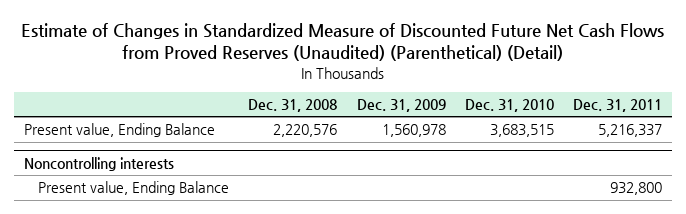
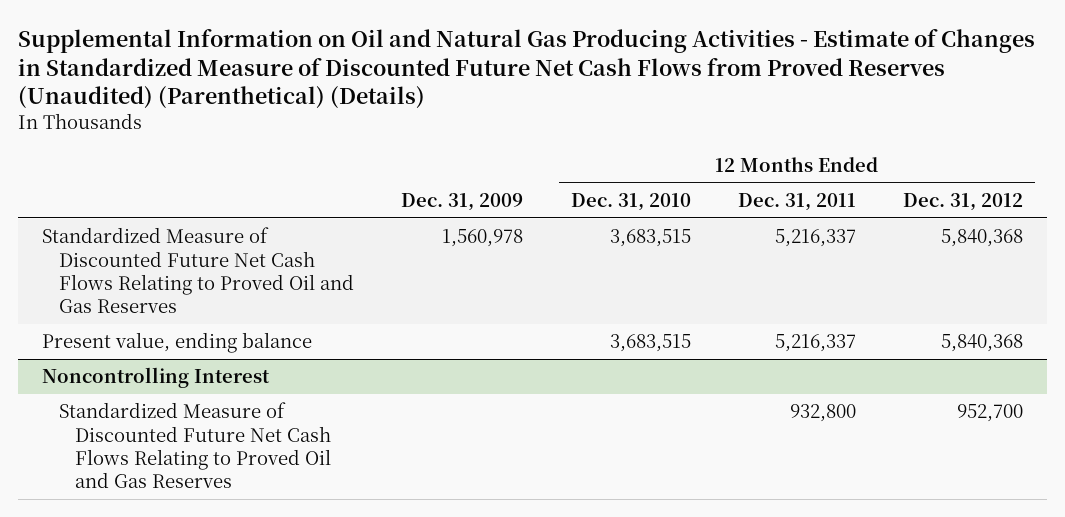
- Estimate of Changes in Standardized Measure of Discounted Future Net Cash Flows from Proved Reserves (Unaudited) (Parenthetical) (Detail)
+ Supplemental Information on Oil and Natural Gas Producing Activities - Estimate of Changes in Standardized Measure of Discounted Future Net Cash Flows from Proved Reserves (Unaudited) (Parenthetical) (Details)
- | Dec. 31, 2008 | Dec. 31, 2009 | Dec. 31, 2010 | Dec. 31, 2011
+ | Dec. 31, 2009 | 12 Months Ended Dec. 31, 2010 | 12 Months Ended Dec. 31, 2011 | 12 Months Ended Dec. 31, 2012
- Present value, Ending Balance | 2,220,576 | 1,560,978 | 3,683,515 | 5,216,337
- Noncontrolling interests
- Present value, Ending Balance | | | | 932,800
+ Standardized Measure of Discounted Future Net Cash Flows Relating to Proved Oil and Gas Reserves | 1,560,978 | 3,683,515 | 5,216,337 | 5,840,368
+ Present value, ending balance | | 3,683,515 | 5,216,337 | 5,840,368
+ Noncontrolling Interest
+ Standardized Measure of Discounted Future Net Cash Flows Relating to Proved Oil and Gas Reserves | | | 932,800 | 952,700

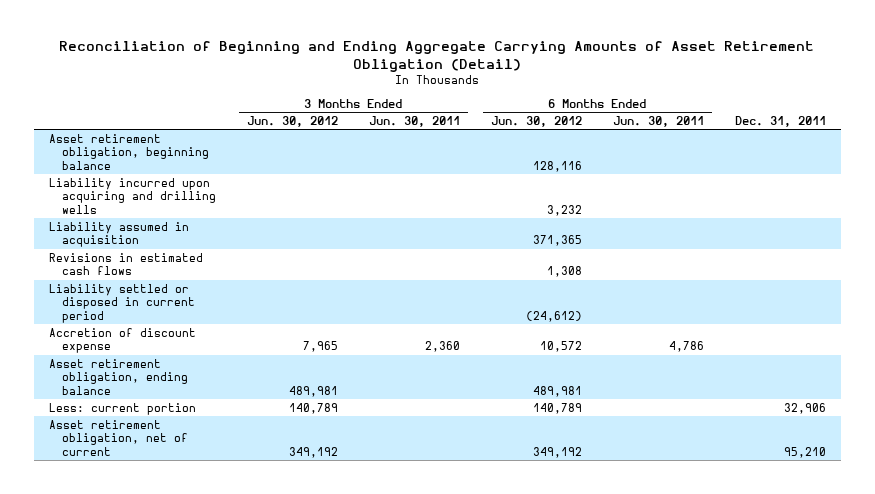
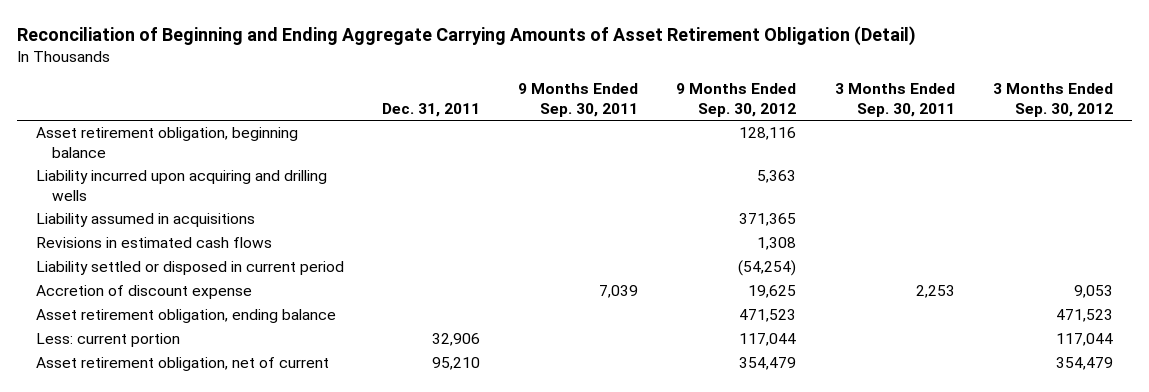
- | 3 Months Ended Jun. 30, 2012 | 3 Months Ended Jun. 30, 2011 | 6 Months Ended Jun. 30, 2012 | 6 Months Ended Jun. 30, 2011 | Dec. 31, 2011
+ | Dec. 31, 2011 | 9 Months Ended Sep. 30, 2011 | 9 Months Ended Sep. 30, 2012 | 3 Months Ended Sep. 30, 2011 | 3 Months Ended Sep. 30, 2012
- Liability assumed in acquisition | | | 371,365 | |
+ Liability assumed in acquisitions | | | 371,365 | |

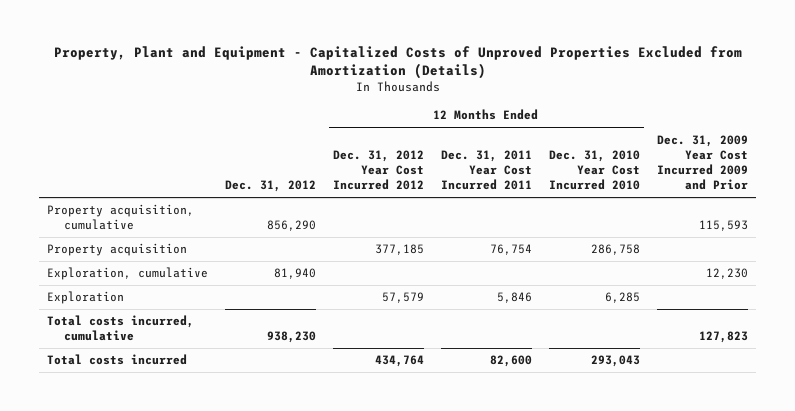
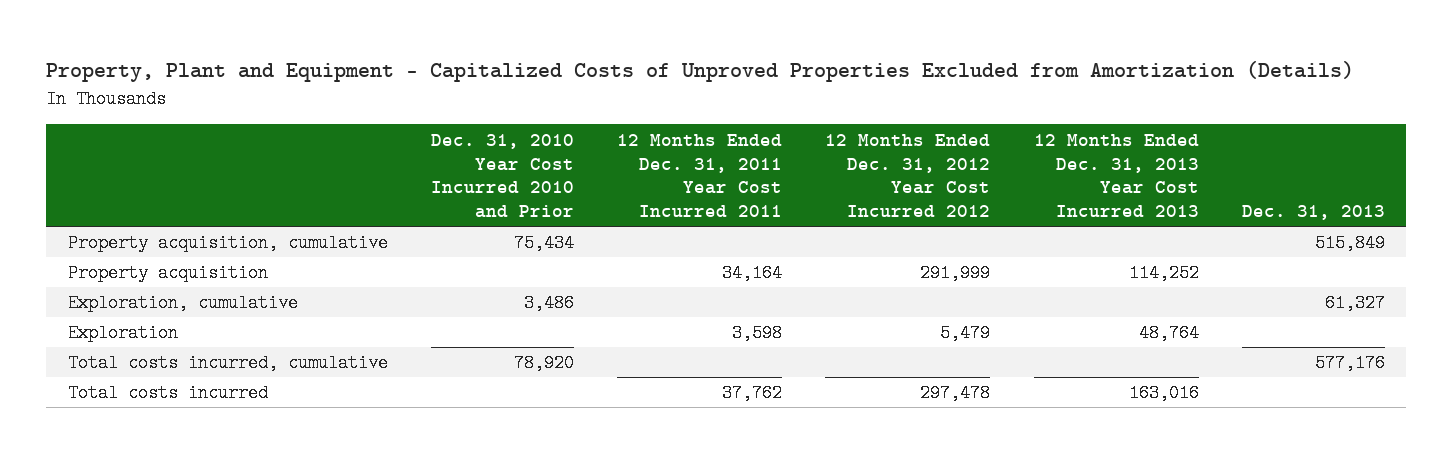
- | Dec. 31, 2012 | 12 Months Ended Dec. 31, 2012 Year Cost Incurred 2012 | 12 Months Ended Dec. 31, 2011 Year Cost Incurred 2011 | 12 Months Ended Dec. 31, 2010 Year Cost Incurred 2010 | Dec. 31, 2009 Year Cost Incurred 2009 and Prior
+ | Dec. 31, 2010 Year Cost Incurred 2010 and Prior | 12 Months Ended Dec. 31, 2011 Year Cost Incurred 2011 | 12 Months Ended Dec. 31, 2012 Year Cost Incurred 2012 | 12 Months Ended Dec. 31, 2013 Year Cost Incurred 2013 | Dec. 31, 2013
- Property acquisition | | 377,185 | 76,754 | 286,758 |
+ Property acquisition | | 34,164 | 291,999 | 114,252 |
- Exploration | | 57,579 | 5,846 | 6,285 |
+ Exploration | | 3,598 | 5,479 | 48,764 |
- Total costs incurred | | 434,764 | 82,600 | 293,043 |
+ Total costs incurred | | 37,762 | 297,478 | 163,016 |

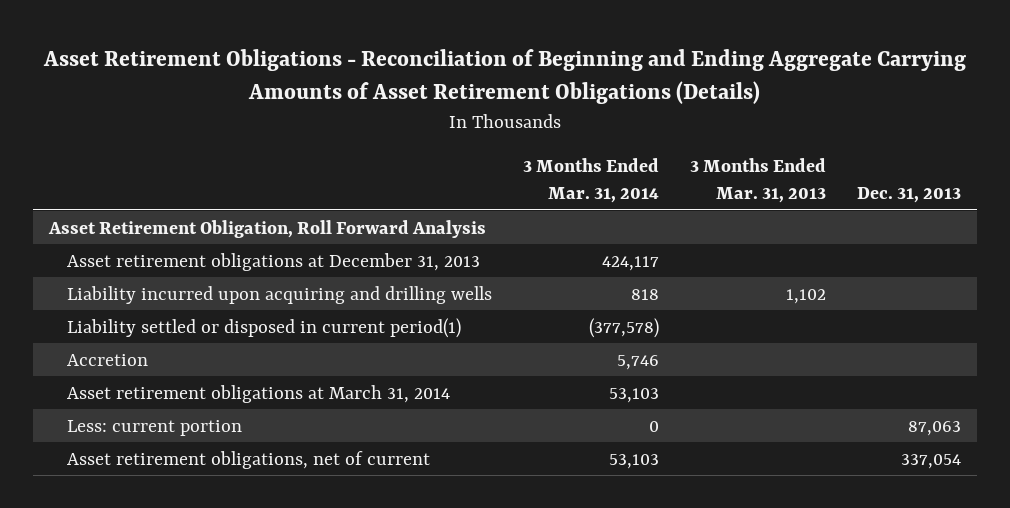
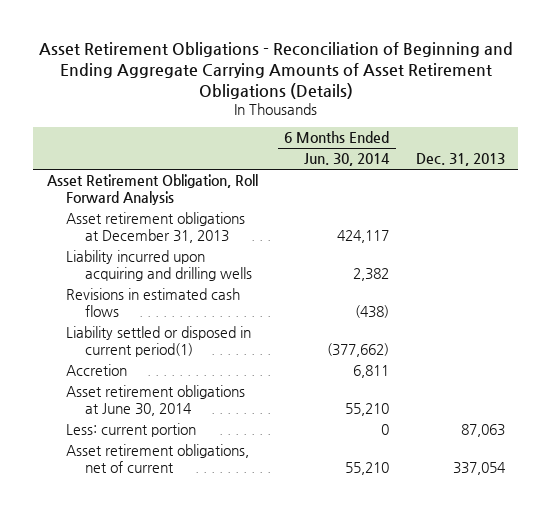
- | 3 Months Ended Mar. 31, 2014 | 3 Months Ended Mar. 31, 2013 | Dec. 31, 2013
+ | 6 Months Ended Jun. 30, 2014 | Dec. 31, 2013
+ Revisions in estimated cash flows | (438) |
- Asset retirement obligations at March 31, 2014 | 53,103 | |
+ Asset retirement obligations at June 30, 2014 | 55,210 |

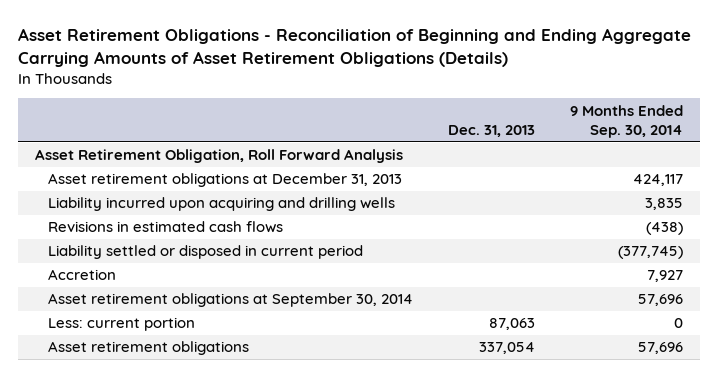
- | 6 Months Ended Jun. 30, 2014 | Dec. 31, 2013
+ | Dec. 31, 2013 | 9 Months Ended Sep. 30, 2014
- Liability settled or disposed in current period(1) | (377,662) |
+ Liability settled or disposed in current period | | (377,745)
- Asset retirement obligations at June 30, 2014 | 55,210 |
+ Asset retirement obligations at September 30, 2014 | | 57,696
- Asset retirement obligations, net of current | 55,210 | 337,054
+ Asset retirement obligations | 337,054 | 57,696

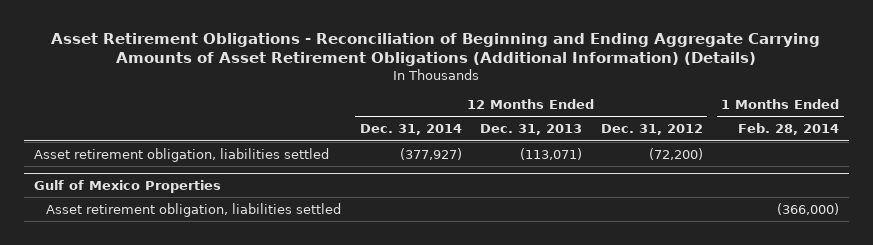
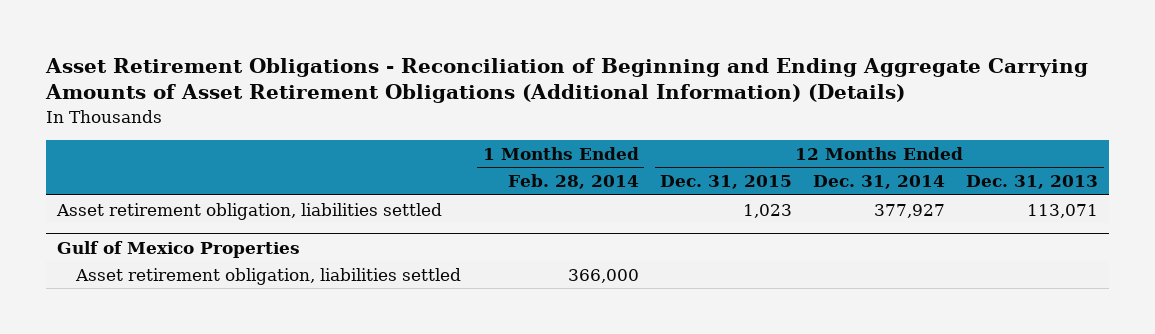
- | 12 Months Ended Dec. 31, 2014 | 12 Months Ended Dec. 31, 2013 | 12 Months Ended Dec. 31, 2012 | 1 Months Ended Feb. 28, 2014
+ | 1 Months Ended Feb. 28, 2014 | 12 Months Ended Dec. 31, 2015 | 12 Months Ended Dec. 31, 2014 | 12 Months Ended Dec. 31, 2013
- Asset retirement obligation, liabilities settled | (377,927) | (113,071) | (72,200) |
+ Asset retirement obligation, liabilities settled | | 1,023 | 377,927 | 113,071
@ Gulf of Mexico Properties
- Asset retirement obligation, liabilities settled | | | | (366,000)
+ Asset retirement obligation, liabilities settled | 366,000 | | |

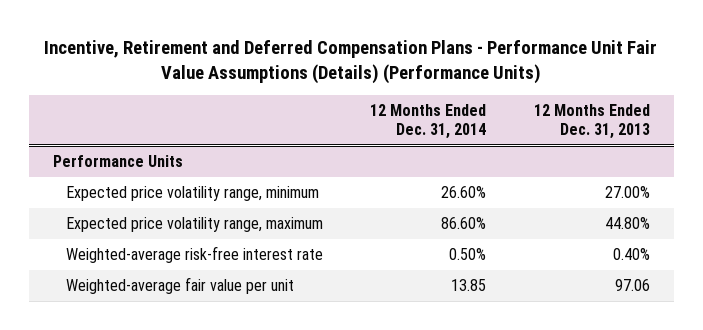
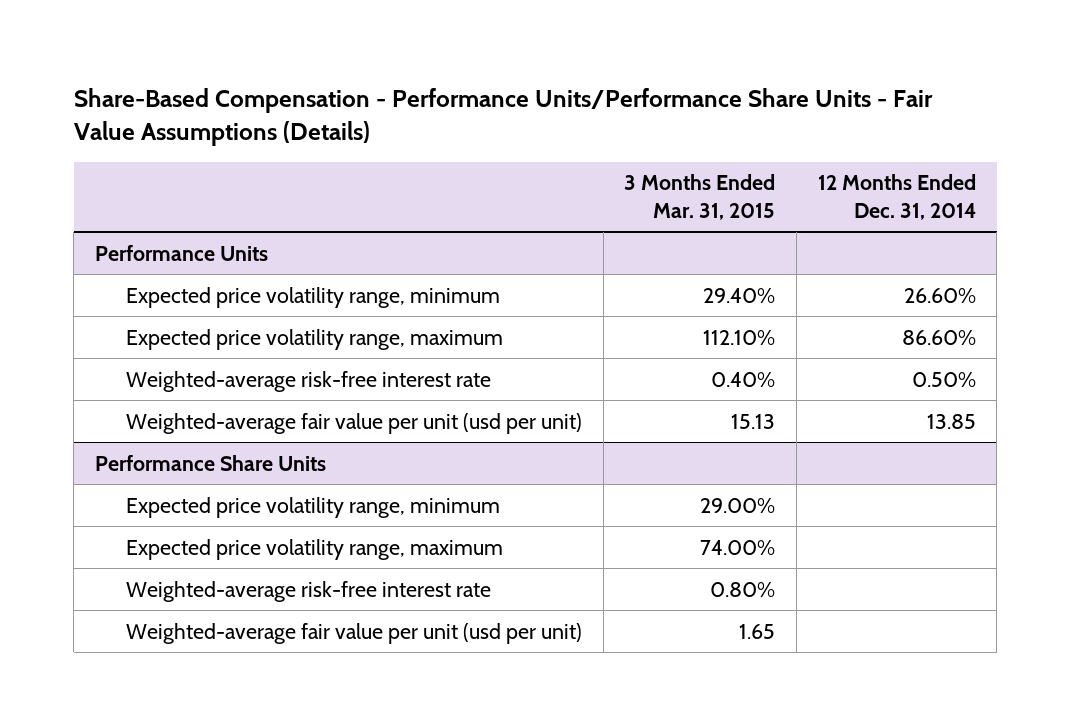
- Incentive, Retirement and Deferred Compensation Plans - Performance Unit Fair Value Assumptions (Details) (Performance Units)
+ Share-Based Compensation - Performance Units/Performance Share Units - Fair Value Assumptions (Details)
- | 12 Months Ended Dec. 31, 2014 | 12 Months Ended Dec. 31, 2013
+ | 3 Months Ended Mar. 31, 2015 | 12 Months Ended Dec. 31, 2014
@ Performance Units
- Weighted-average fair value per unit | 13.85 | 97.06
+ Weighted-average fair value per unit (usd per unit) | 15.13 | 13.85
+ Performance Share Units
+ Expected price volatility range, minimum | 29.00% |
+ Expected price volatility range, maximum | 74.00% |
+ Weighted-average risk-free interest rate | 0.80% |
+ Weighted-average fair value per unit (usd per unit) | 1.65 |

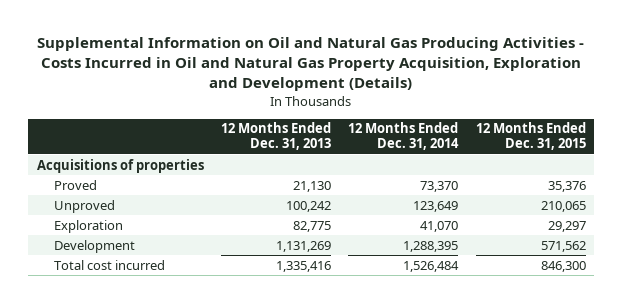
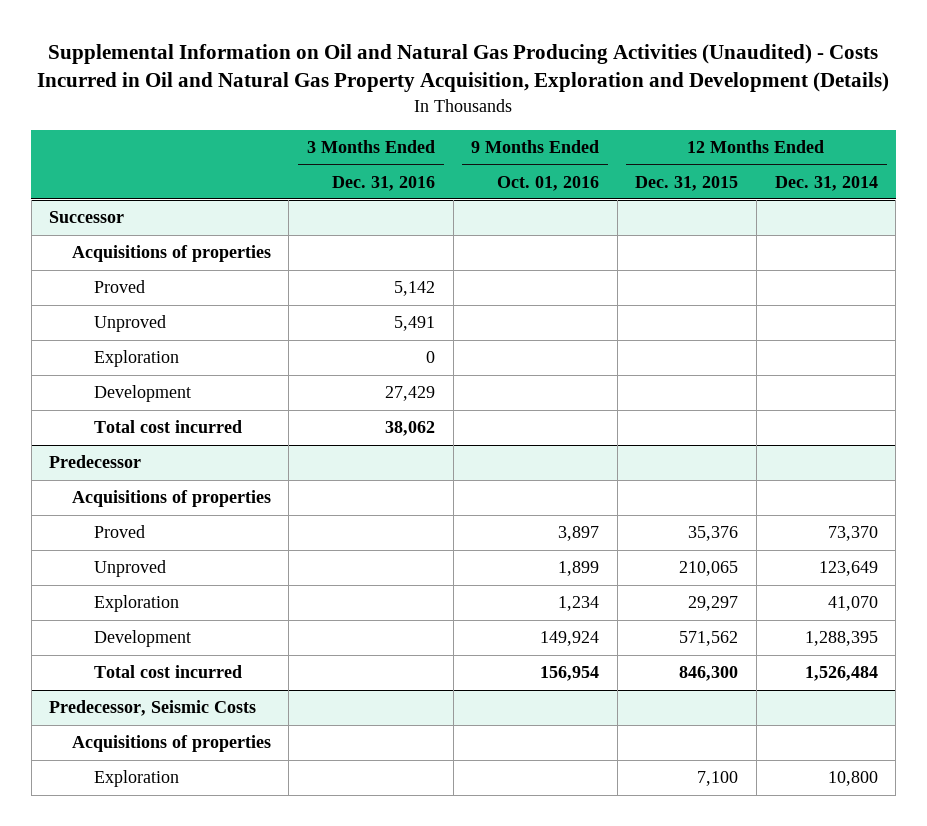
- Supplemental Information on Oil and Natural Gas Producing Activities - Costs Incurred in Oil and Natural Gas Property Acquisition, Exploration and Development (Details)
+ Supplemental Information on Oil and Natural Gas Producing Activities (Unaudited) - Costs Incurred in Oil and Natural Gas Property Acquisition, Exploration and Development (Details)
- | 12 Months Ended Dec. 31, 2013 | 12 Months Ended Dec. 31, 2014 | 12 Months Ended Dec. 31, 2015
+ | 3 Months Ended Dec. 31, 2016 | 9 Months Ended Oct. 01, 2016 | 12 Months Ended Dec. 31, 2015 | 12 Months Ended Dec. 31, 2014
+ Successor
+ Acquisitions of properties
+ Proved | 5,142 | | |
+ Unproved | 5,491 | | |
+ Exploration | 0 | | |
+ Development | 27,429 | | |
+ Total cost incurred | 38,062 | | |
+ Predecessor
+ Predecessor, Seismic Costs
+ Acquisitions of properties
+ Exploration | | | 7,100 | 10,800

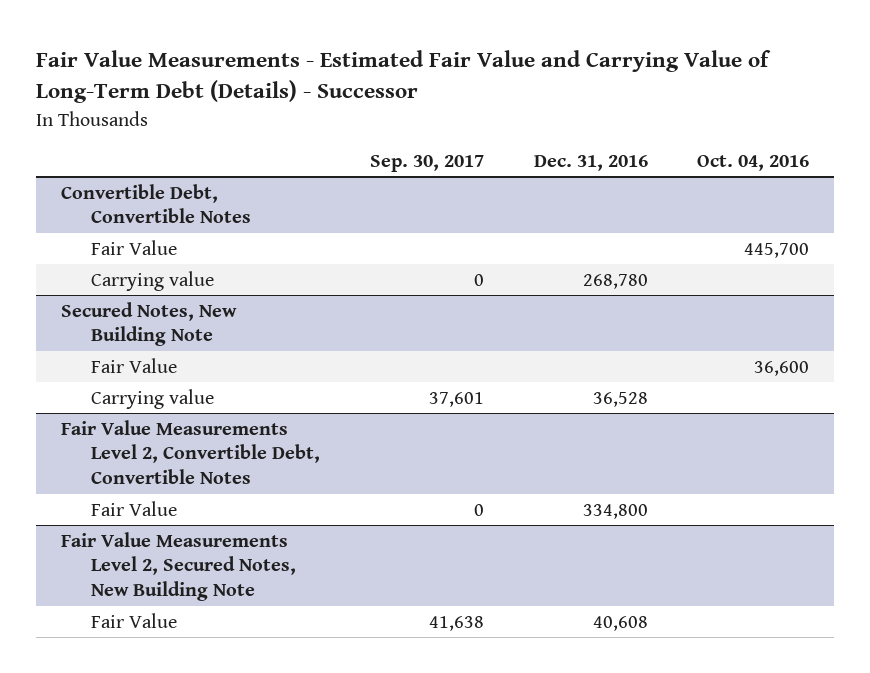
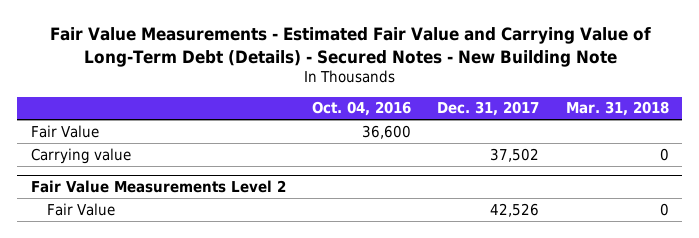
- Fair Value Measurements - Estimated Fair Value and Carrying Value of Long-Term Debt (Details) - Successor
+ Fair Value Measurements - Estimated Fair Value and Carrying Value of Long-Term Debt (Details) - Secured Notes - New Building Note
- | Sep. 30, 2017 | Dec. 31, 2016 | Oct. 04, 2016
+ | Oct. 04, 2016 | Dec. 31, 2017 | Mar. 31, 2018
- Convertible Debt, Convertible Notes
- Fair Value | | | 445,700
- Carrying value | 0 | 268,780 |
- Secured Notes, New Building Note
- Fair Value Measurements Level 2, Convertible Debt, Convertible Notes
+ Fair Value Measurements Level 2
- Fair Value Measurements Level 2, Secured Notes, New Building Note
- Fair Value | 41,638 | 40,608 |

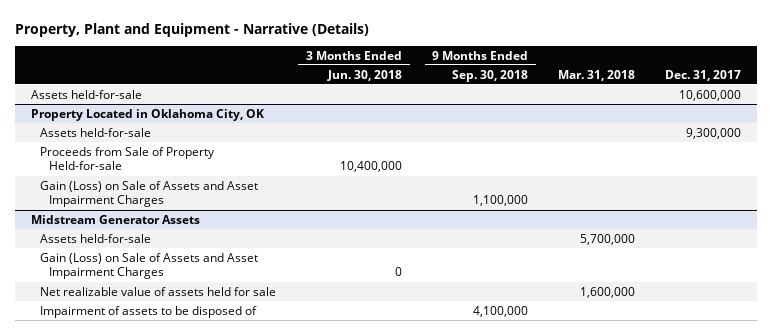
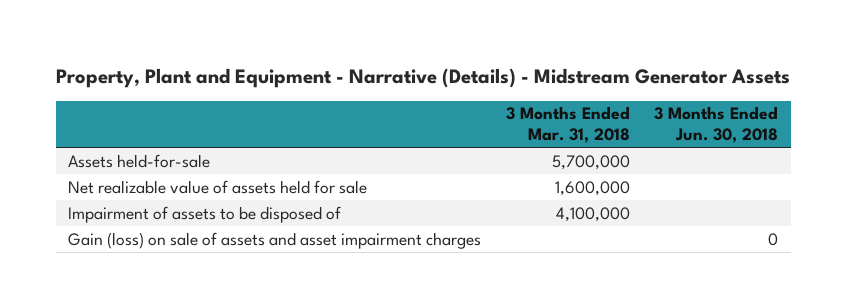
- Property, Plant and Equipment - Narrative (Details)
+ Property, Plant and Equipment - Narrative (Details) - Midstream Generator Assets
- | 3 Months Ended Jun. 30, 2018 | 9 Months Ended Sep. 30, 2018 | Mar. 31, 2018 | Dec. 31, 2017
+ | 3 Months Ended Mar. 31, 2018 | 3 Months Ended Jun. 30, 2018
- Property Located in Oklahoma City, OK
- Assets held-for-sale | | | | 9,300,000
- Proceeds from Sale of Property Held-for-sale | 10,400,000 | | |
- Gain (Loss) on Sale of Assets and Asset Impairment Charges | | 1,100,000 | |
- Midstream Generator Assets
- Assets held-for-sale | | | 5,700,000 |
- Gain (Loss) on Sale of Assets and Asset Impairment Charges | 0 | | |
- Net realizable value of assets held for sale | | | 1,600,000 |
- Impairment of assets to be disposed of | | 4,100,000 | |
+ Net realizable value of assets held for sale | 1,600,000 |
+ Impairment of assets to be disposed of | 4,100,000 |
+ Gain (loss) on sale of assets and asset impairment charges | | 0

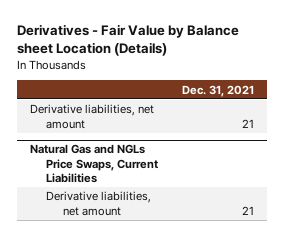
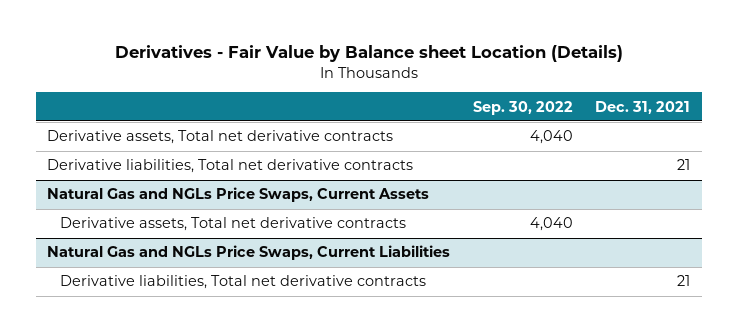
- | Dec. 31, 2021
+ | Sep. 30, 2022 | Dec. 31, 2021
- Derivative liabilities, net amount | 21
+ Derivative assets, Total net derivative contracts | 4,040 |
+ Derivative liabilities, Total net derivative contracts | | 21
+ Natural Gas and NGLs Price Swaps, Current Assets
+ Derivative assets, Total net derivative contracts | 4,040 |
@ Natural Gas and NGLs Price Swaps, Current Liabilities
- Derivative liabilities, net amount | 21
+ Derivative liabilities, Total net derivative contracts | | 21

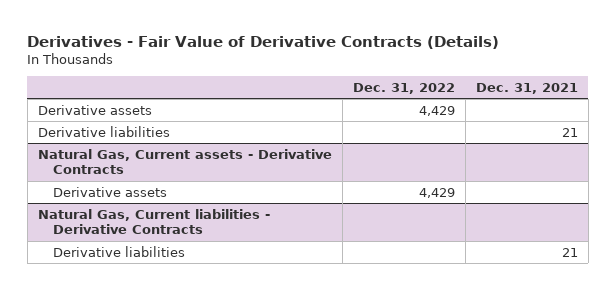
- Derivatives - Fair Value by Balance sheet Location (Details)
+ Derivatives - Fair Value of Derivative Contracts (Details)
- | Sep. 30, 2022 | Dec. 31, 2021
+ | Dec. 31, 2022 | Dec. 31, 2021
- Derivative assets, Total net derivative contracts | 4,040 |
- Derivative liabilities, Total net derivative contracts | | 21
- Natural Gas and NGLs Price Swaps, Current Assets
- Derivative assets, Total net derivative contracts | 4,040 |
- Natural Gas and NGLs Price Swaps, Current Liabilities
- Derivative liabilities, Total net derivative contracts | | 21
+ Derivative assets | 4,429 |
+ Derivative liabilities | | 21
+ Natural Gas, Current assets - Derivative Contracts
+ Derivative assets | 4,429 |
+ Natural Gas, Current liabilities - Derivative Contracts
+ Derivative liabilities | | 21

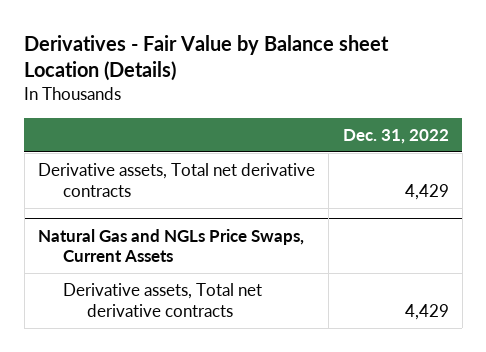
- Derivatives - Fair Value of Derivative Contracts (Details)
+ Derivatives - Fair Value by Balance sheet Location (Details)
- | Dec. 31, 2022 | Dec. 31, 2021
+ | Dec. 31, 2022
- Derivative assets | 4,429 |
- Derivative liabilities | | 21
- Natural Gas, Current assets - Derivative Contracts
- Derivative assets | 4,429 |
- Natural Gas, Current liabilities - Derivative Contracts
- Derivative liabilities | | 21
+ Derivative assets, Total net derivative contracts | 4,429
+ Natural Gas and NGLs Price Swaps, Current Assets
+ Derivative assets, Total net derivative contracts | 4,429

